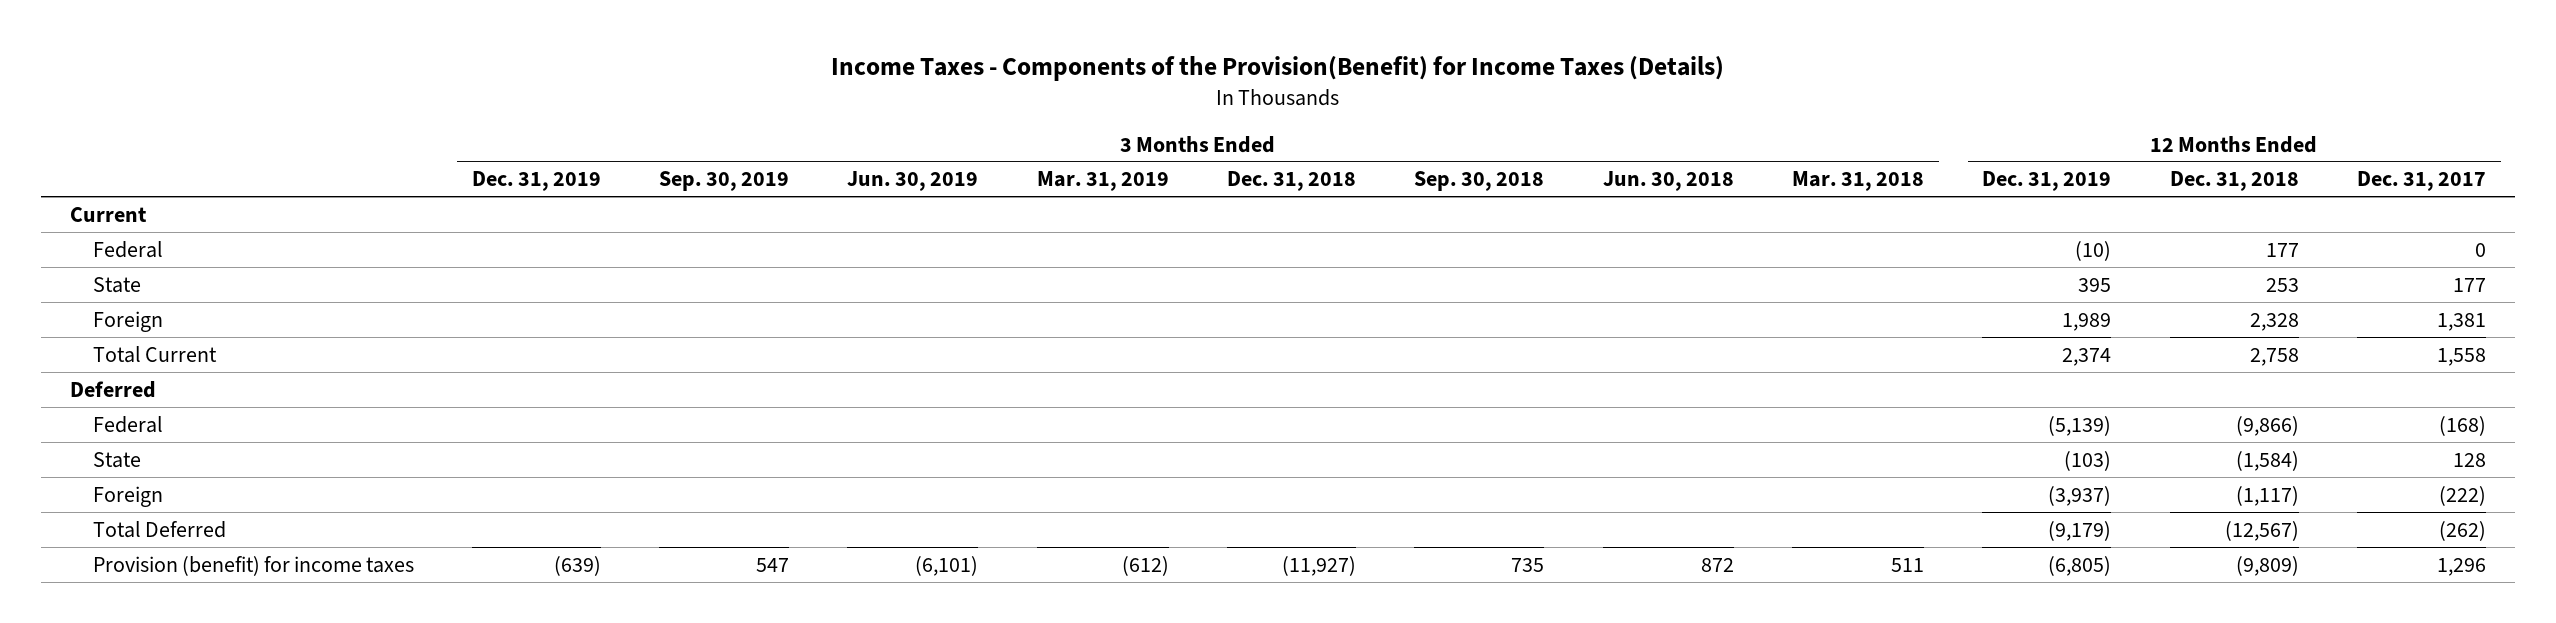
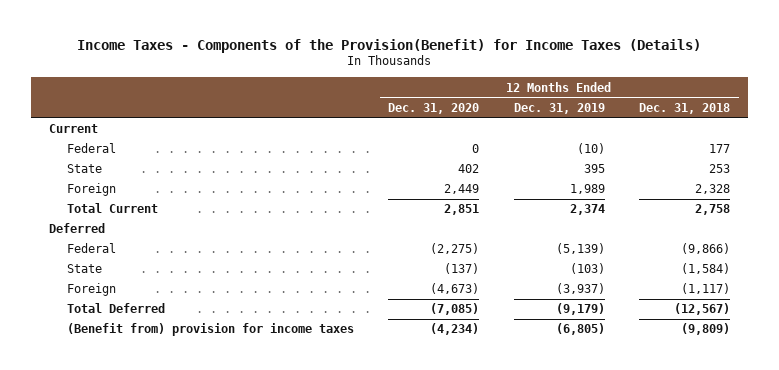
- | 3 Months Ended Dec. 31, 2019 | 3 Months Ended Sep. 30, 2019 | 3 Months Ended Jun. 30, 2019 | 3 Months Ended Mar. 31, 2019 | 3 Months Ended Dec. 31, 2018 | 3 Months Ended Sep. 30, 2018 | 3 Months Ended Jun. 30, 2018 | 3 Months Ended Mar. 31, 2018 | 12 Months Ended Dec. 31, 2019 | 12 Months Ended Dec. 31, 2018 | 12 Months Ended Dec. 31, 2017
+ | 12 Months Ended Dec. 31, 2020 | 12 Months Ended Dec. 31, 2019 | 12 Months Ended Dec. 31, 2018
- Provision (benefit) for income taxes | (639) | 547 | (6,101) | (612) | (11,927) | 735 | 872 | 511 | (6,805) | (9,809) | 1,296
+ (Benefit from) provision for income taxes | (4,234) | (6,805) | (9,809)

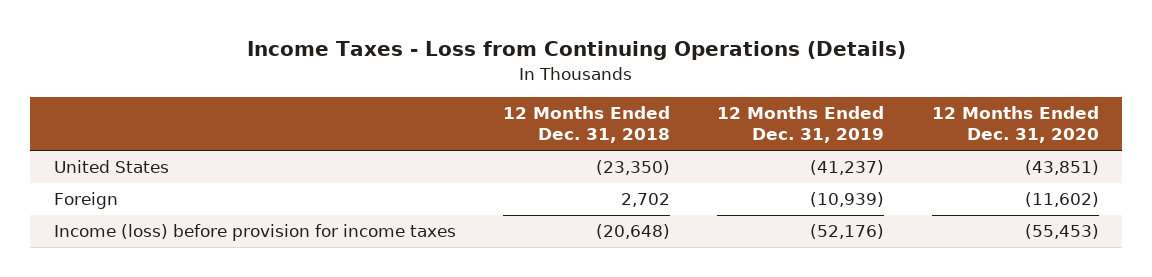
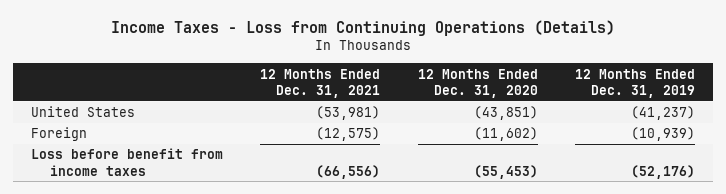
- | 12 Months Ended Dec. 31, 2018 | 12 Months Ended Dec. 31, 2019 | 12 Months Ended Dec. 31, 2020
+ | 12 Months Ended Dec. 31, 2021 | 12 Months Ended Dec. 31, 2020 | 12 Months Ended Dec. 31, 2019
- Income (loss) before provision for income taxes | (20,648) | (52,176) | (55,453)
+ Loss before benefit from income taxes | (66,556) | (55,453) | (52,176)

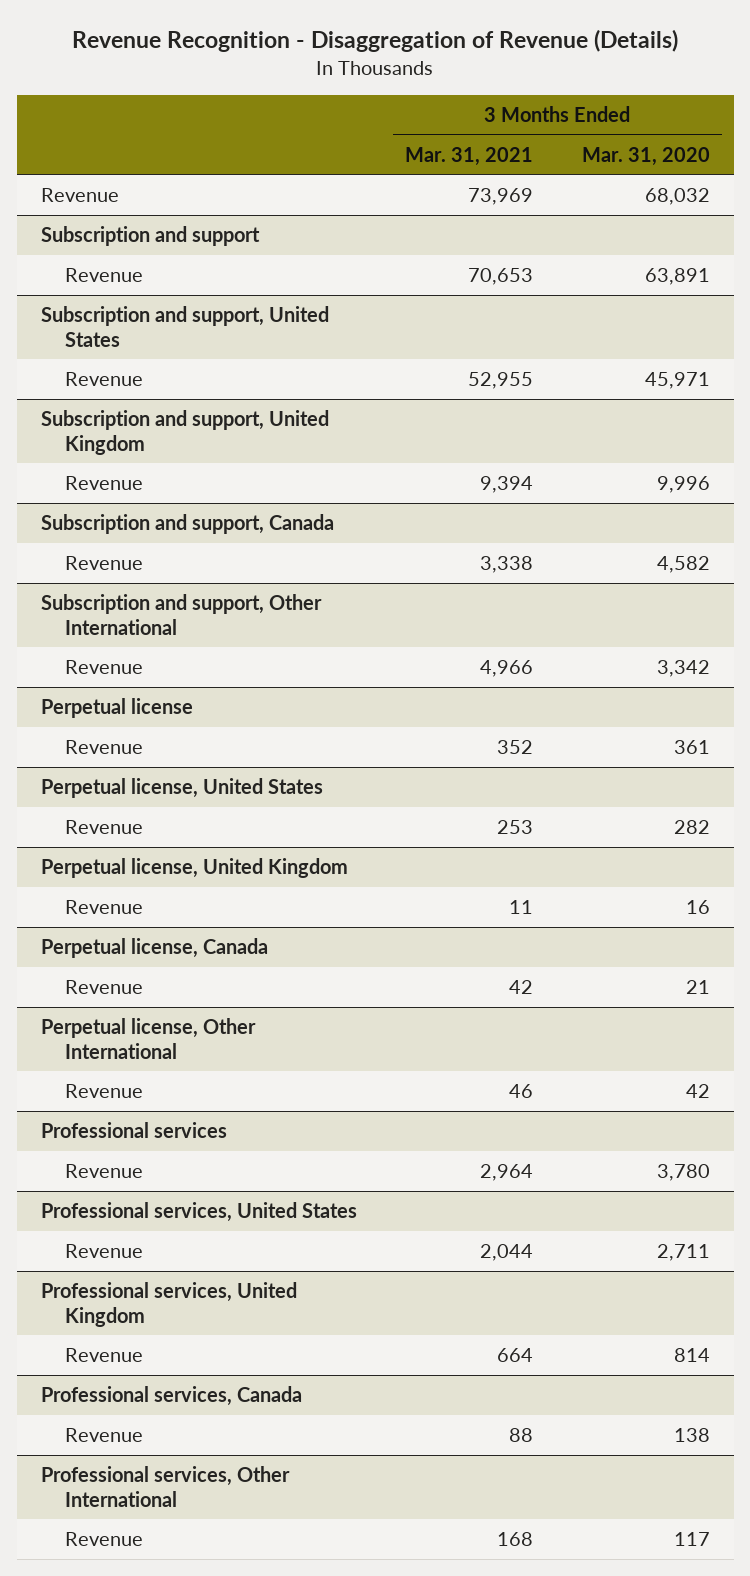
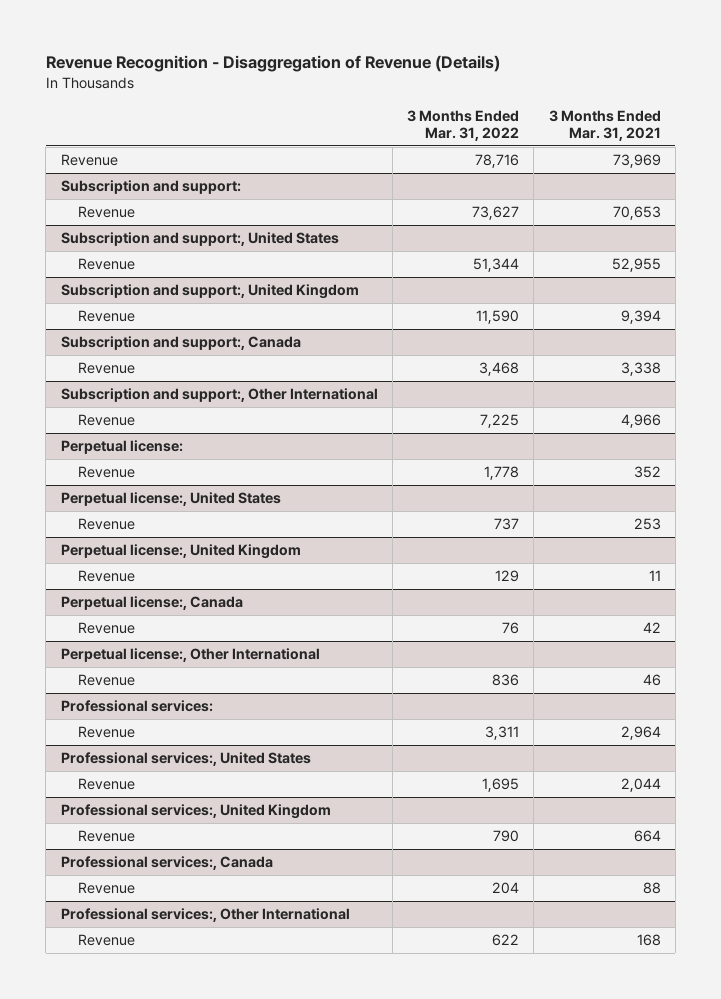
- | 3 Months Ended Mar. 31, 2021 | 3 Months Ended Mar. 31, 2020
+ | 3 Months Ended Mar. 31, 2022 | 3 Months Ended Mar. 31, 2021
- Subscription and support
+ Subscription and support:
- Subscription and support, United States
+ Subscription and support:, United States
- Subscription and support, United Kingdom
+ Subscription and support:, United Kingdom
- Subscription and support, Canada
+ Subscription and support:, Canada
- Subscription and support, Other International
+ Subscription and support:, Other International
- Perpetual license
+ Perpetual license:
- Perpetual license, United States
+ Perpetual license:, United States
- Perpetual license, United Kingdom
+ Perpetual license:, United Kingdom
- Perpetual license, Canada
+ Perpetual license:, Canada
- Perpetual license, Other International
+ Perpetual license:, Other International
- Professional services
+ Professional services:
- Professional services, United States
+ Professional services:, United States
- Professional services, United Kingdom
+ Professional services:, United Kingdom
- Professional services, Canada
+ Professional services:, Canada
- Professional services, Other International
+ Professional services:, Other International

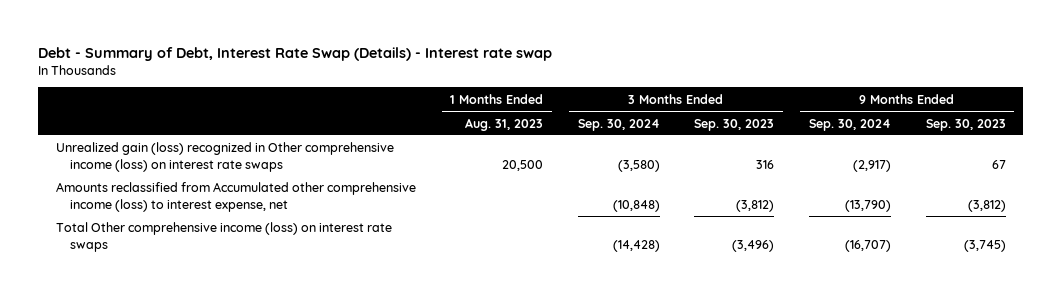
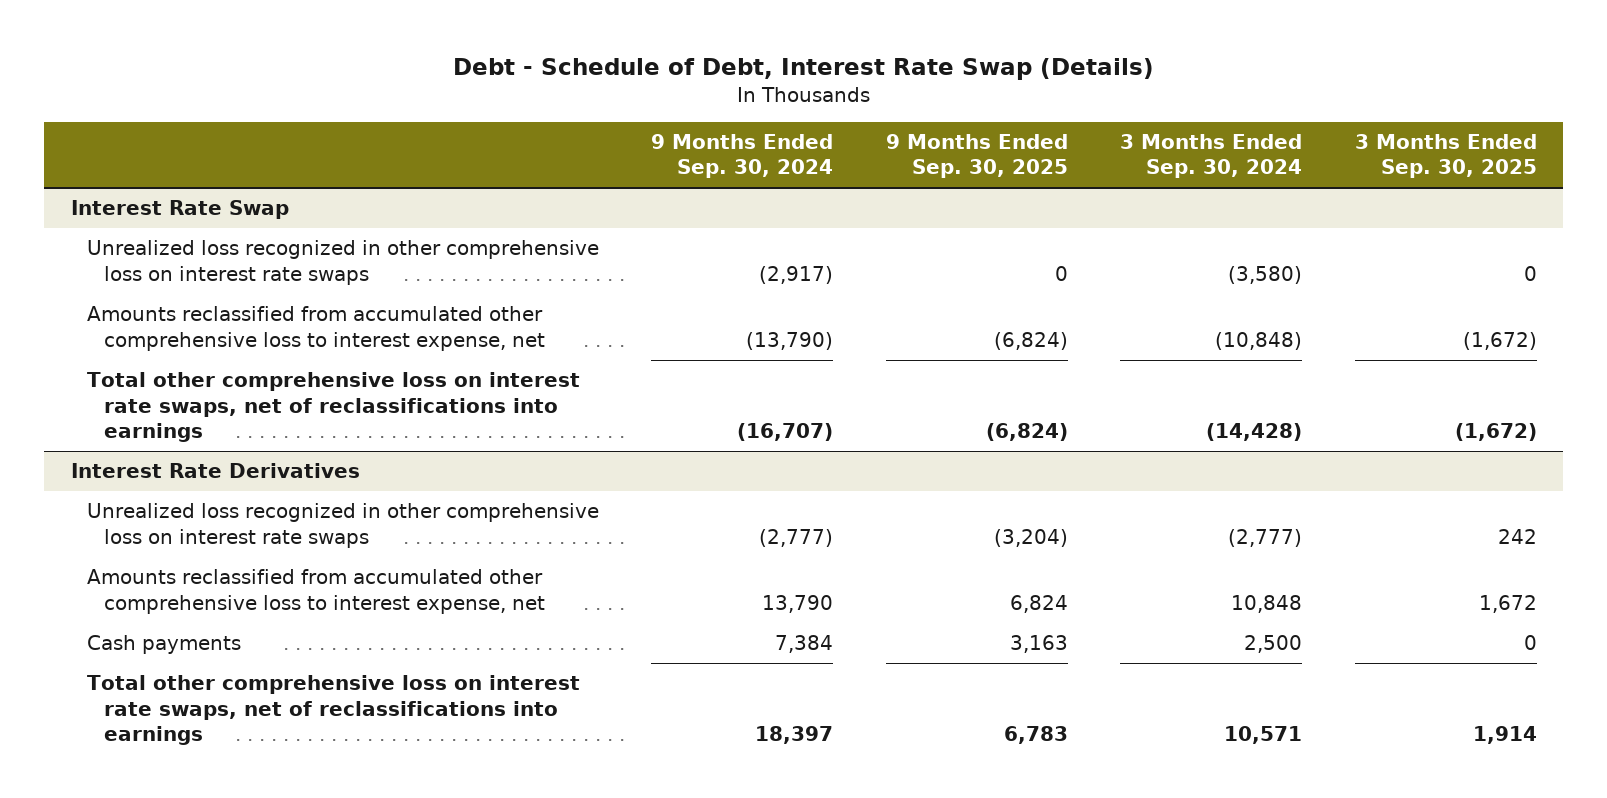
- Debt - Summary of Debt, Interest Rate Swap (Details) - Interest rate swap
+ Debt - Schedule of Debt, Interest Rate Swap (Details)
- | 1 Months Ended Aug. 31, 2023 | 3 Months Ended Sep. 30, 2024 | 3 Months Ended Sep. 30, 2023 | 9 Months Ended Sep. 30, 2024 | 9 Months Ended Sep. 30, 2023
+ | 9 Months Ended Sep. 30, 2024 | 9 Months Ended Sep. 30, 2025 | 3 Months Ended Sep. 30, 2024 | 3 Months Ended Sep. 30, 2025
- Unrealized gain (loss) recognized in Other comprehensive income (loss) on interest rate swaps | 20,500 | (3,580) | 316 | (2,917) | 67
- Amounts reclassified from Accumulated other comprehensive income (loss) to interest expense, net | | (10,848) | (3,812) | (13,790) | (3,812)
- Total Other comprehensive income (loss) on interest rate swaps | | (14,428) | (3,496) | (16,707) | (3,745)
+ Interest Rate Swap
+ Unrealized loss recognized in other comprehensive loss on interest rate swaps | (2,917) | 0 | (3,580) | 0
+ Amounts reclassified from accumulated other comprehensive loss to interest expense, net | (13,790) | (6,824) | (10,848) | (1,672)
+ Total other comprehensive loss on interest rate swaps, net of reclassifications into earnings | (16,707) | (6,824) | (14,428) | (1,672)
+ Interest Rate Derivatives
+ Unrealized loss recognized in other comprehensive loss on interest rate swaps | (2,777) | (3,204) | (2,777) | 242
+ Amounts reclassified from accumulated other comprehensive loss to interest expense, net | 13,790 | 6,824 | 10,848 | 1,672
+ Cash payments | 7,384 | 3,163 | 2,500 | 0
+ Total other comprehensive loss on interest rate swaps, net of reclassifications into earnings | 18,397 | 6,783 | 10,571 | 1,914

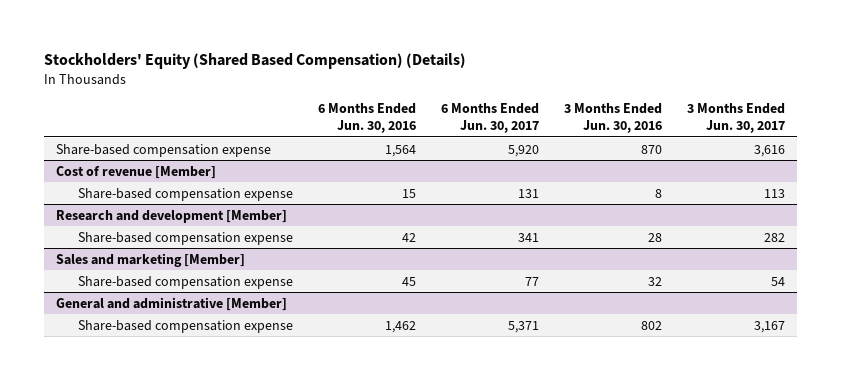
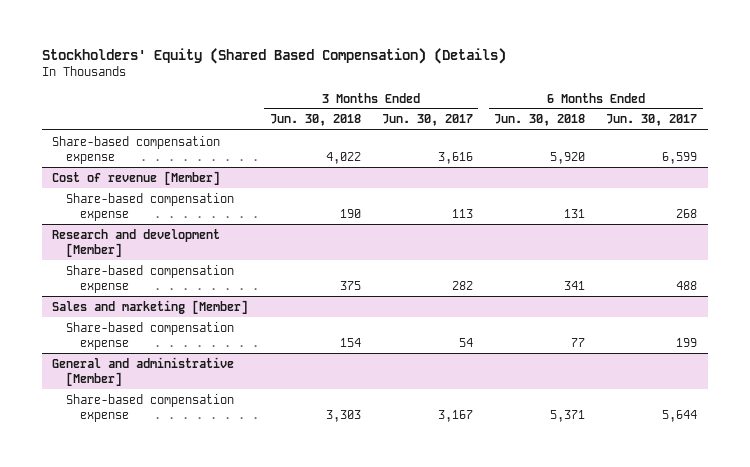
- | 6 Months Ended Jun. 30, 2016 | 6 Months Ended Jun. 30, 2017 | 3 Months Ended Jun. 30, 2016 | 3 Months Ended Jun. 30, 2017
+ | 3 Months Ended Jun. 30, 2018 | 3 Months Ended Jun. 30, 2017 | 6 Months Ended Jun. 30, 2018 | 6 Months Ended Jun. 30, 2017
- Share-based compensation expense | 1,564 | 5,920 | 870 | 3,616
+ Share-based compensation expense | 4,022 | 3,616 | 5,920 | 6,599
@ Cost of revenue [Member]
- Share-based compensation expense | 15 | 131 | 8 | 113
+ Share-based compensation expense | 190 | 113 | 131 | 268
@ Research and development [Member]
- Share-based compensation expense | 42 | 341 | 28 | 282
+ Share-based compensation expense | 375 | 282 | 341 | 488
@ Sales and marketing [Member]
- Share-based compensation expense | 45 | 77 | 32 | 54
+ Share-based compensation expense | 154 | 54 | 77 | 199
@ General and administrative [Member]
- Share-based compensation expense | 1,462 | 5,371 | 802 | 3,167
+ Share-based compensation expense | 3,303 | 3,167 | 5,371 | 5,644

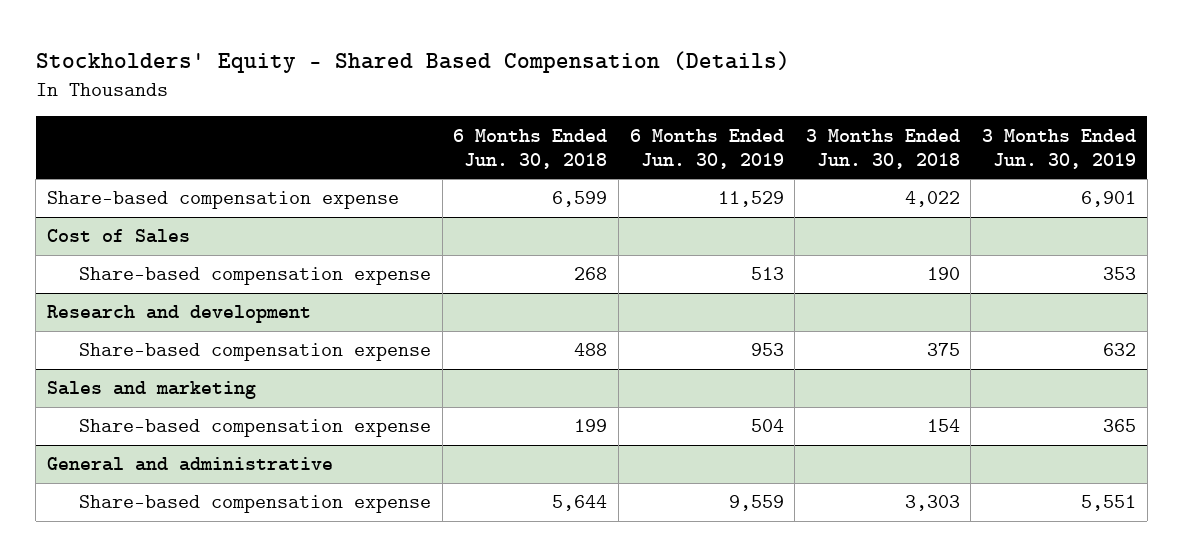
- Stockholders' Equity (Shared Based Compensation) (Details)
+ Stockholders' Equity - Shared Based Compensation (Details)
- | 3 Months Ended Jun. 30, 2018 | 3 Months Ended Jun. 30, 2017 | 6 Months Ended Jun. 30, 2018 | 6 Months Ended Jun. 30, 2017
+ | 6 Months Ended Jun. 30, 2018 | 6 Months Ended Jun. 30, 2019 | 3 Months Ended Jun. 30, 2018 | 3 Months Ended Jun. 30, 2019
- Share-based compensation expense | 4,022 | 3,616 | 5,920 | 6,599
- Cost of revenue [Member]
- Share-based compensation expense | 190 | 113 | 131 | 268
- Research and development [Member]
- Share-based compensation expense | 375 | 282 | 341 | 488
- Sales and marketing [Member]
- Share-based compensation expense | 154 | 54 | 77 | 199
- General and administrative [Member]
- Share-based compensation expense | 3,303 | 3,167 | 5,371 | 5,644
+ Share-based compensation expense | 6,599 | 11,529 | 4,022 | 6,901
+ Cost of Sales
+ Share-based compensation expense | 268 | 513 | 190 | 353
+ Research and development
+ Share-based compensation expense | 488 | 953 | 375 | 632
+ Sales and marketing
+ Share-based compensation expense | 199 | 504 | 154 | 365
+ General and administrative
+ Share-based compensation expense | 5,644 | 9,559 | 3,303 | 5,551

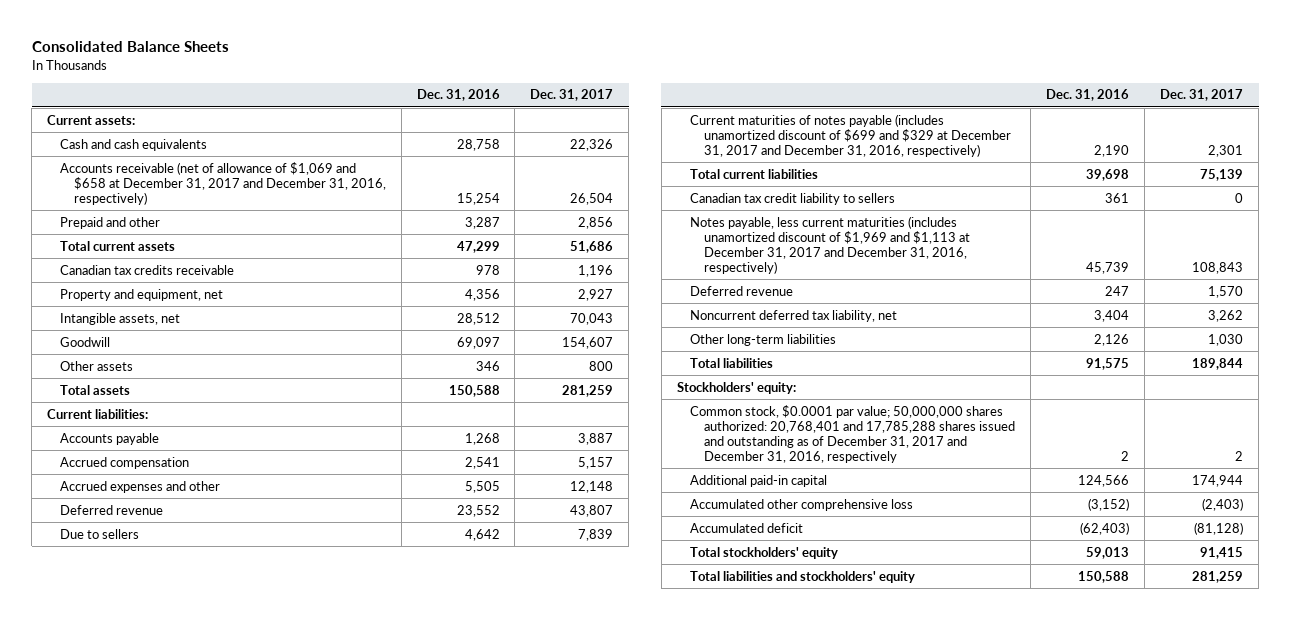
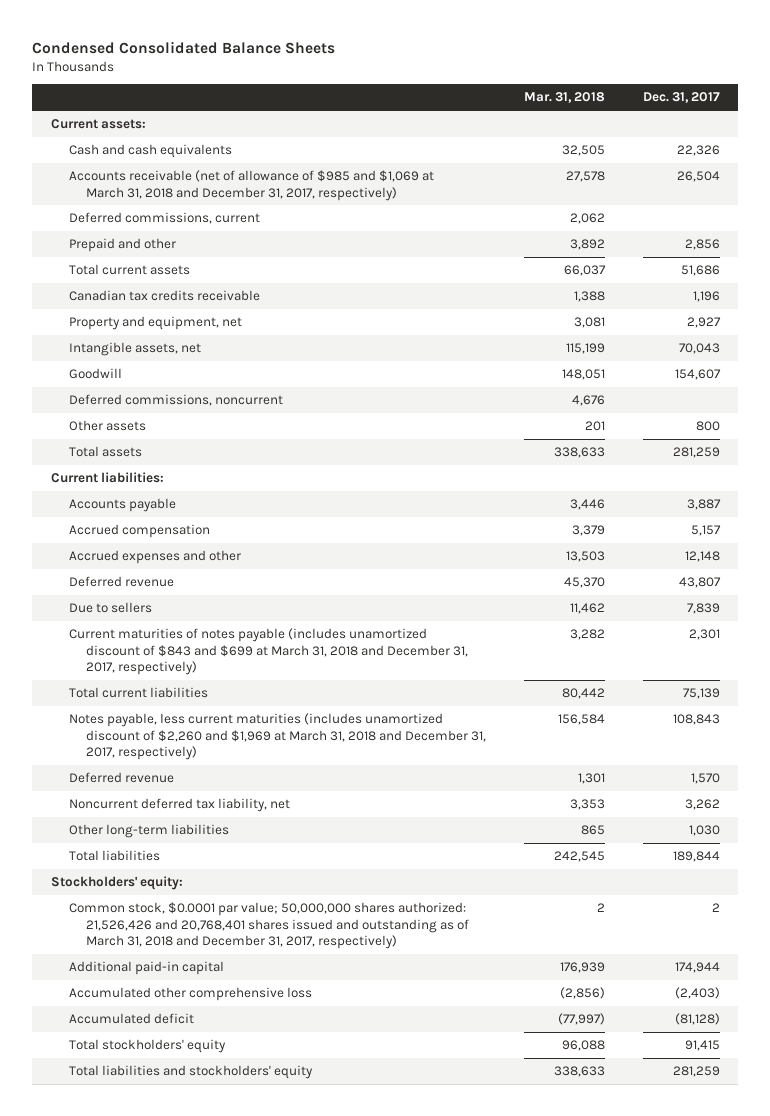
- Consolidated Balance Sheets
+ Condensed Consolidated Balance Sheets
- | Dec. 31, 2016 | Dec. 31, 2017
+ | Mar. 31, 2018 | Dec. 31, 2017
- Accounts receivable (net of allowance of $1,069 and $658 at December 31, 2017 and December 31, 2016, respectively) | 15,254 | 26,504
+ Accounts receivable (net of allowance of $985 and $1,069 at March 31, 2018 and December 31, 2017, respectively) | 27,578 | 26,504
+ Deferred commissions, current | 2,062 |
+ Deferred commissions, noncurrent | 4,676 |
- Current maturities of notes payable (includes unamortized discount of $699 and $329 at December 31, 2017 and December 31, 2016, respectively) | 2,190 | 2,301
+ Current maturities of notes payable (includes unamortized discount of $843 and $699 at March 31, 2018 and December 31, 2017, respectively) | 3,282 | 2,301
- Canadian tax credit liability to sellers | 361 | 0
- Notes payable, less current maturities (includes unamortized discount of $1,969 and $1,113 at December 31, 2017 and December 31, 2016, respectively) | 45,739 | 108,843
+ Notes payable, less current maturities (includes unamortized discount of $2,260 and $1,969 at March 31, 2018 and December 31, 2017, respectively) | 156,584 | 108,843
- Common stock, $0.0001 par value; 50,000,000 shares authorized: 20,768,401 and 17,785,288 shares issued and outstanding as of December 31, 2017 and December 31, 2016, respectively | 2 | 2
+ Common stock, $0.0001 par value; 50,000,000 shares authorized: 21,526,426 and 20,768,401 shares issued and outstanding as of March 31, 2018 and December 31, 2017, respectively) | 2 | 2

